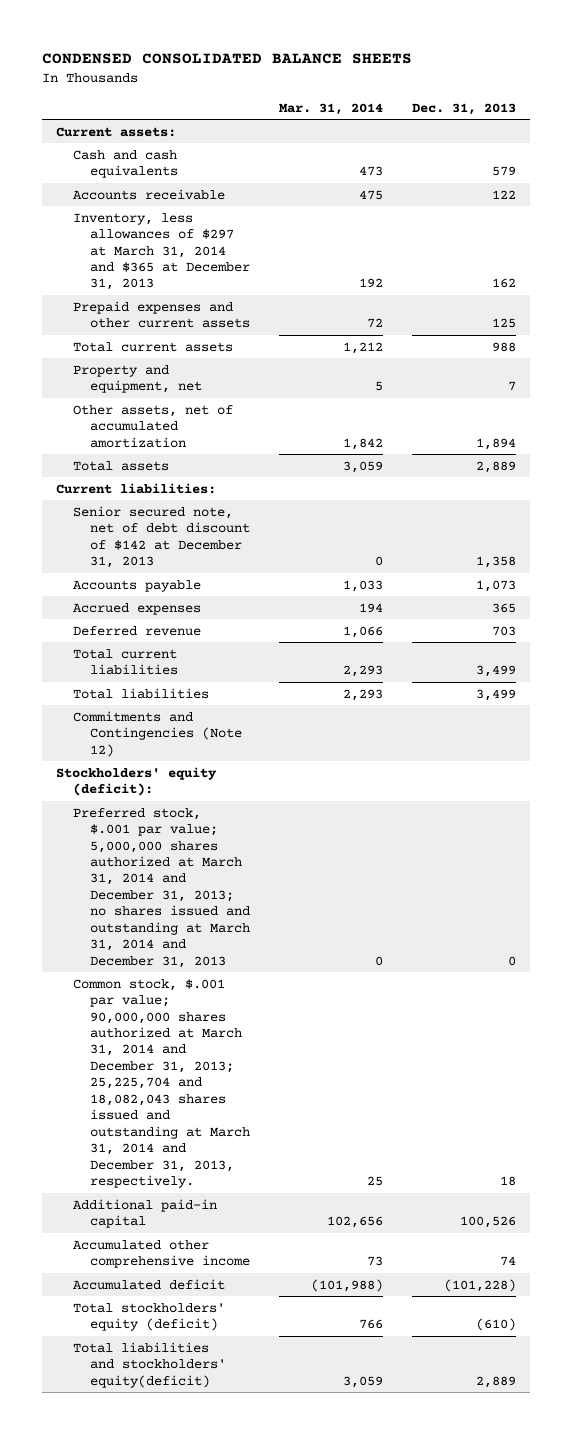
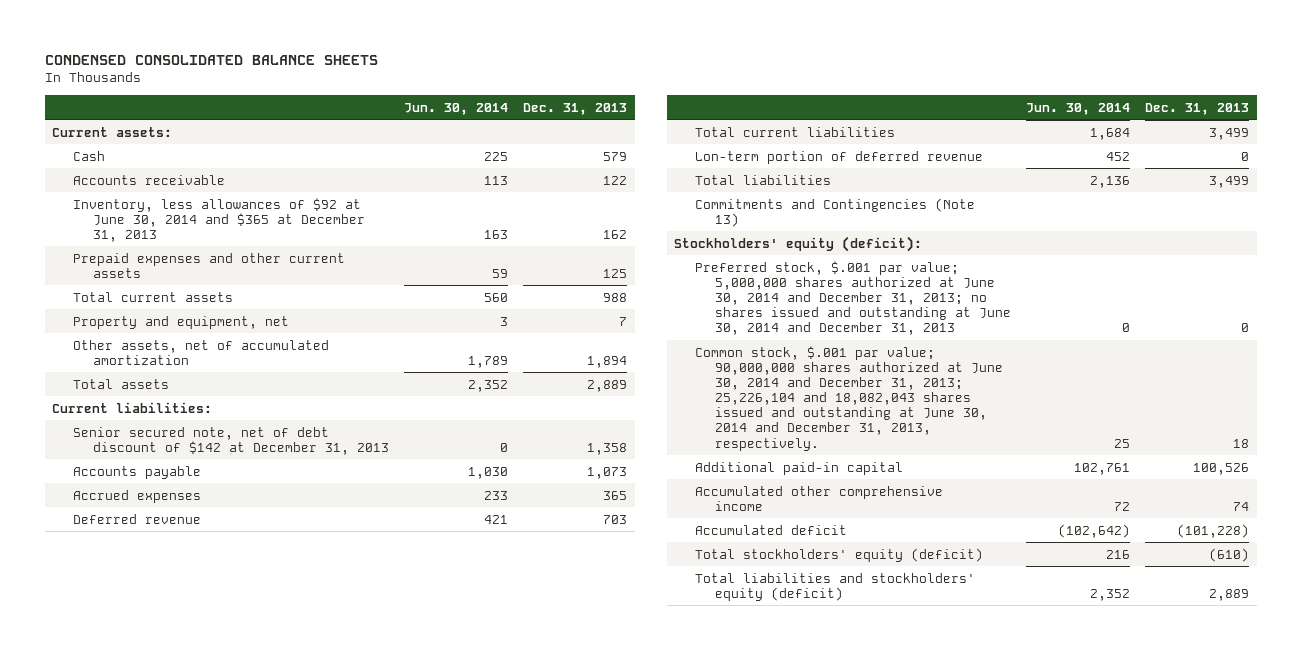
- | Mar. 31, 2014 | Dec. 31, 2013
+ | Jun. 30, 2014 | Dec. 31, 2013
- Cash and cash equivalents | 473 | 579
+ Cash | 225 | 579
- Inventory, less allowances of $297 at March 31, 2014 and $365 at December 31, 2013 | 192 | 162
+ Inventory, less allowances of $92 at June 30, 2014 and $365 at December 31, 2013 | 163 | 162
+ Lon-term portion of deferred revenue | 452 | 0
- Commitments and Contingencies (Note 12)
+ Commitments and Contingencies (Note 13)
- Preferred stock, $.001 par value; 5,000,000 shares authorized at March 31, 2014 and December 31, 2013; no shares issued and outstanding at March 31, 2014 and December 31, 2013 | 0 | 0
- Common stock, $.001 par value; 90,000,000 shares authorized at March 31, 2014 and December 31, 2013; 25,225,704 and 18,082,043 shares issued and outstanding at March 31, 2014 and December 31, 2013, respectively. | 25 | 18
+ Preferred stock, $.001 par value; 5,000,000 shares authorized at June 30, 2014 and December 31, 2013; no shares issued and outstanding at June 30, 2014 and December 31, 2013 | 0 | 0
+ Common stock, $.001 par value; 90,000,000 shares authorized at June 30, 2014 and December 31, 2013; 25,226,104 and 18,082,043 shares issued and outstanding at June 30, 2014 and December 31, 2013, respectively. | 25 | 18
- Total liabilities and stockholders' equity(deficit) | 3,059 | 2,889
+ Total liabilities and stockholders' equity (deficit) | 2,352 | 2,889

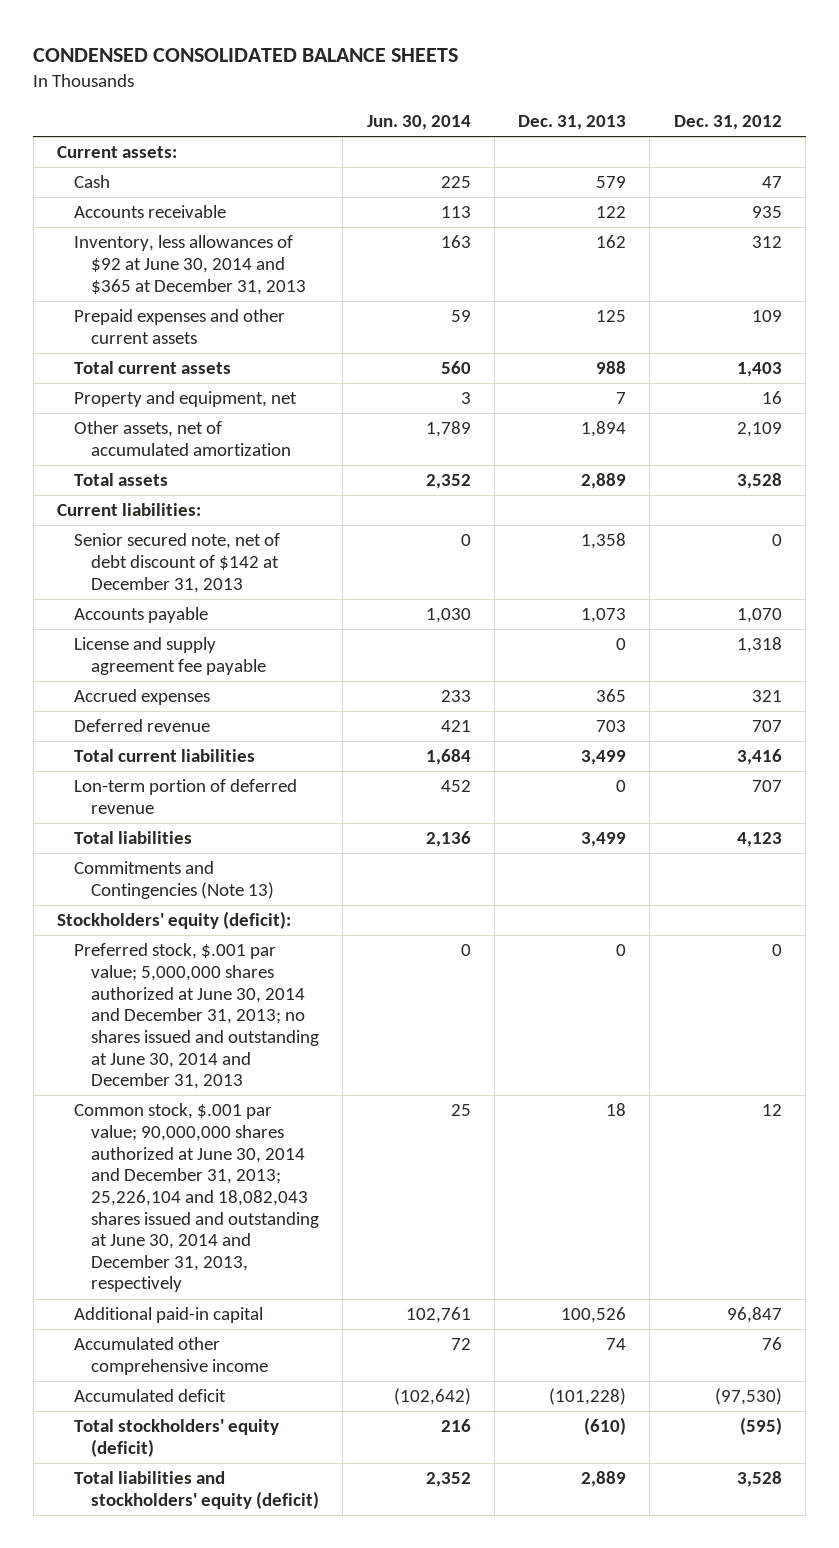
- | Jun. 30, 2014 | Dec. 31, 2013
+ | Jun. 30, 2014 | Dec. 31, 2013 | Dec. 31, 2012
+ License and supply agreement fee payable | | 0 | 1,318
- Common stock, $.001 par value; 90,000,000 shares authorized at June 30, 2014 and December 31, 2013; 25,226,104 and 18,082,043 shares issued and outstanding at June 30, 2014 and December 31, 2013, respectively. | 25 | 18
+ Common stock, $.001 par value; 90,000,000 shares authorized at June 30, 2014 and December 31, 2013; 25,226,104 and 18,082,043 shares issued and outstanding at June 30, 2014 and December 31, 2013, respectively | 25 | 18 | 12

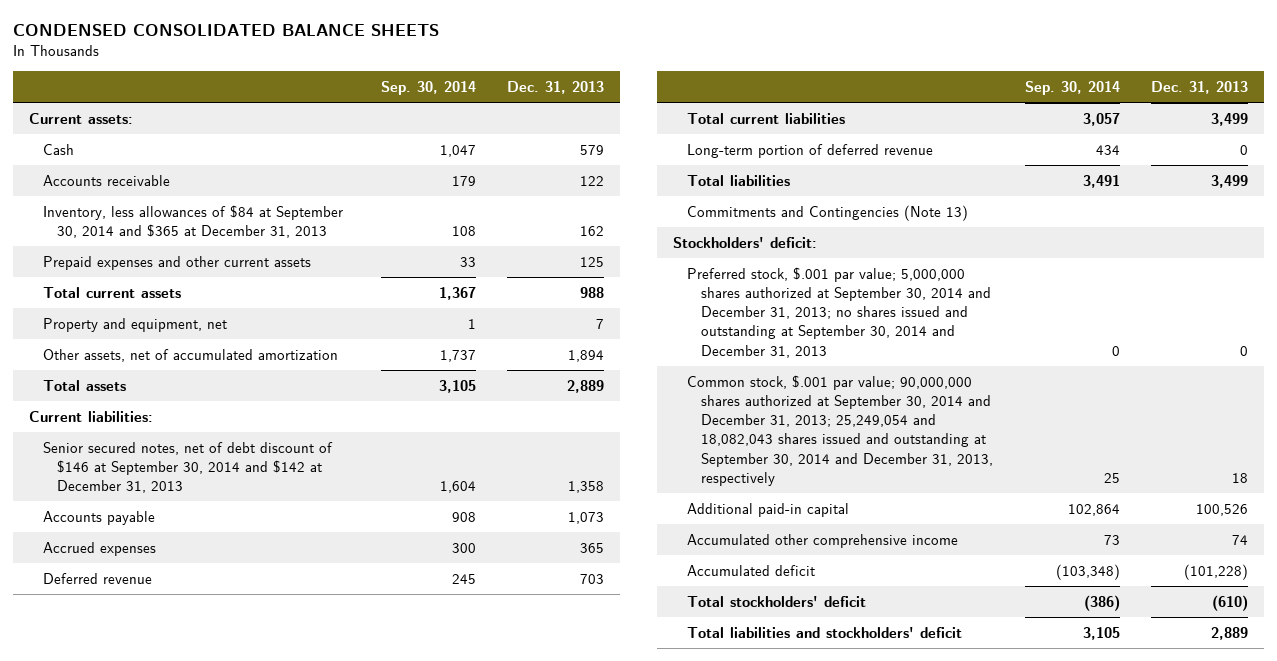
- | Jun. 30, 2014 | Dec. 31, 2013 | Dec. 31, 2012
+ | Sep. 30, 2014 | Dec. 31, 2013
- Inventory, less allowances of $92 at June 30, 2014 and $365 at December 31, 2013 | 163 | 162 | 312
+ Inventory, less allowances of $84 at September 30, 2014 and $365 at December 31, 2013 | 108 | 162
- Senior secured note, net of debt discount of $142 at December 31, 2013 | 0 | 1,358 | 0
+ Senior secured notes, net of debt discount of $146 at September 30, 2014 and $142 at December 31, 2013 | 1,604 | 1,358
- License and supply agreement fee payable | | 0 | 1,318
- Lon-term portion of deferred revenue | 452 | 0 | 707
+ Long-term portion of deferred revenue | 434 | 0
- Stockholders' equity (deficit):
- Preferred stock, $.001 par value; 5,000,000 shares authorized at June 30, 2014 and December 31, 2013; no shares issued and outstanding at June 30, 2014 and December 31, 2013 | 0 | 0 | 0
- Common stock, $.001 par value; 90,000,000 shares authorized at June 30, 2014 and December 31, 2013; 25,226,104 and 18,082,043 shares issued and outstanding at June 30, 2014 and December 31, 2013, respectively | 25 | 18 | 12
+ Stockholders' deficit:
+ Preferred stock, $.001 par value; 5,000,000 shares authorized at September 30, 2014 and December 31, 2013; no shares issued and outstanding at September 30, 2014 and December 31, 2013 | 0 | 0
+ Common stock, $.001 par value; 90,000,000 shares authorized at September 30, 2014 and December 31, 2013; 25,249,054 and 18,082,043 shares issued and outstanding at September 30, 2014 and December 31, 2013, respectively | 25 | 18
- Total stockholders' equity (deficit) | 216 | (610) | (595)
- Total liabilities and stockholders' equity (deficit) | 2,352 | 2,889 | 3,528
+ Total stockholders' deficit | (386) | (610)
+ Total liabilities and stockholders' deficit | 3,105 | 2,889

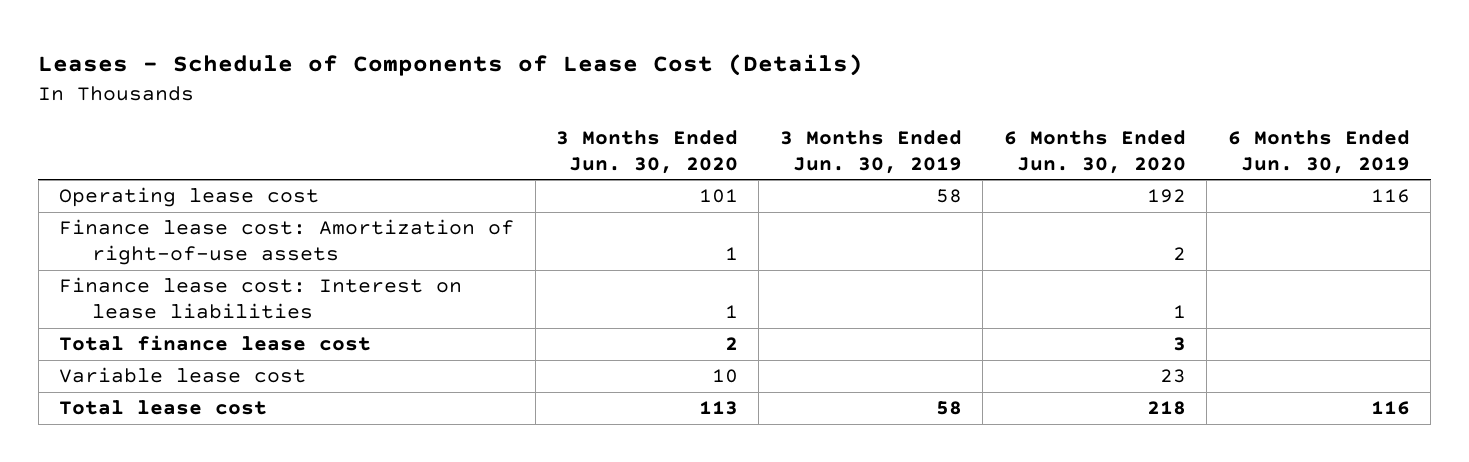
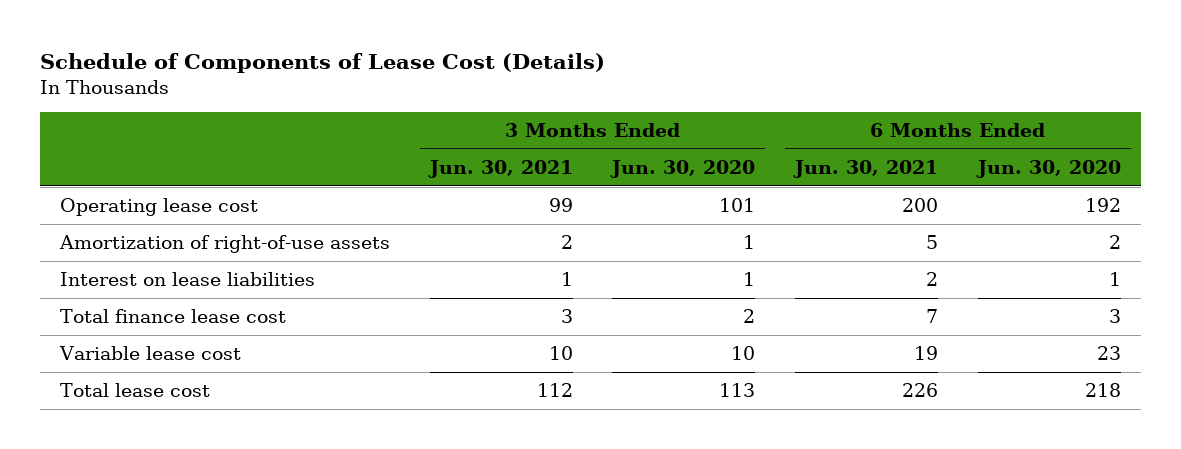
- Leases - Schedule of Components of Lease Cost (Details)
+ Schedule of Components of Lease Cost (Details)
- | 3 Months Ended Jun. 30, 2020 | 3 Months Ended Jun. 30, 2019 | 6 Months Ended Jun. 30, 2020 | 6 Months Ended Jun. 30, 2019
+ | 3 Months Ended Jun. 30, 2021 | 3 Months Ended Jun. 30, 2020 | 6 Months Ended Jun. 30, 2021 | 6 Months Ended Jun. 30, 2020
- Finance lease cost: Amortization of right-of-use assets | 1 | | 2 |
- Finance lease cost: Interest on lease liabilities | 1 | | 1 |
+ Amortization of right-of-use assets | 2 | 1 | 5 | 2
+ Interest on lease liabilities | 1 | 1 | 2 | 1

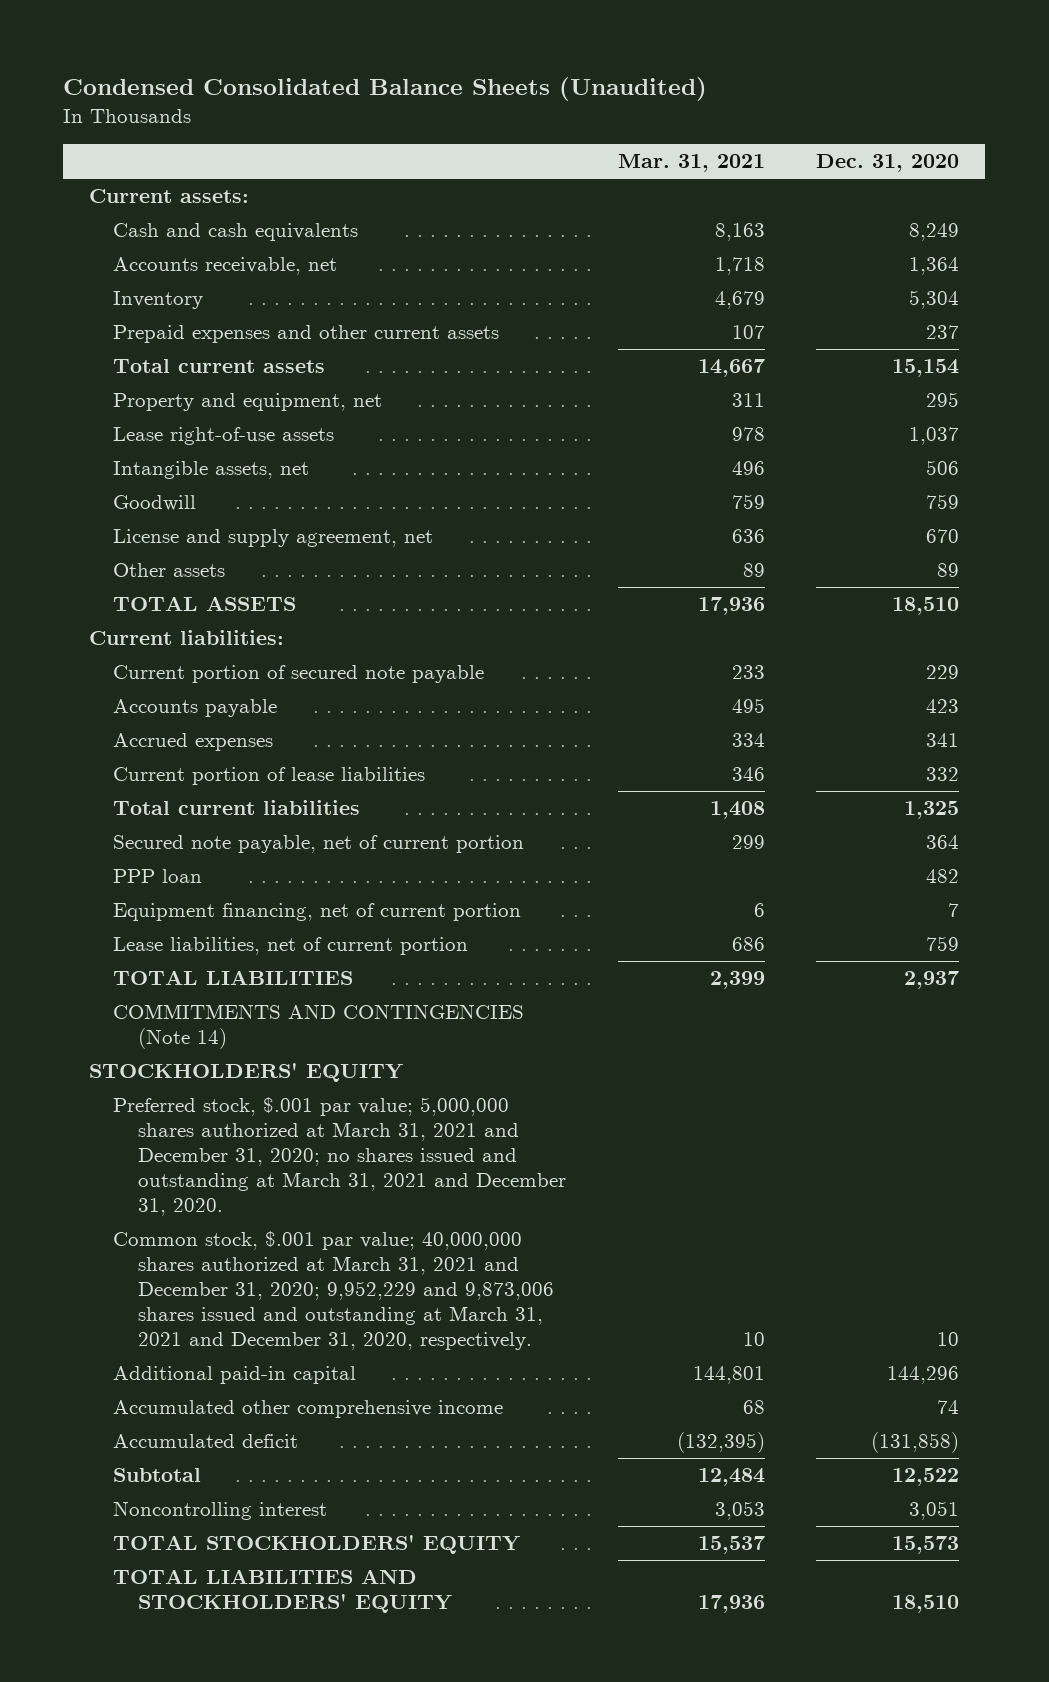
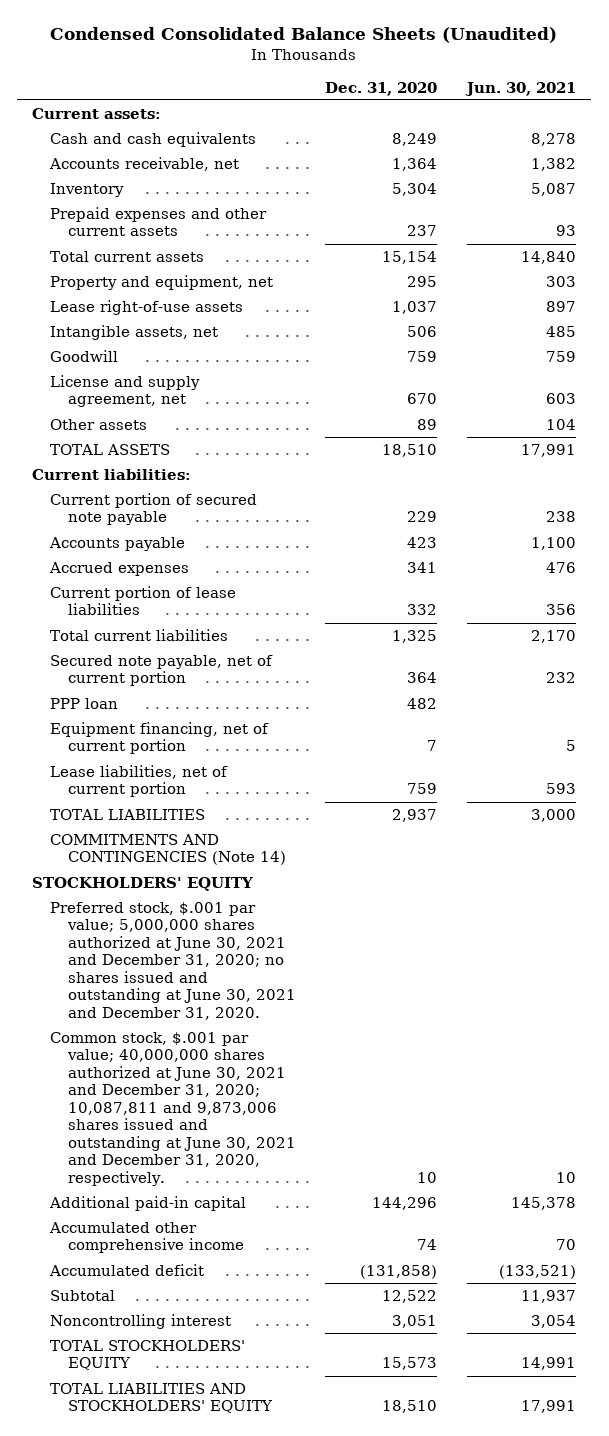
- | Mar. 31, 2021 | Dec. 31, 2020
+ | Dec. 31, 2020 | Jun. 30, 2021
- Preferred stock, $.001 par value; 5,000,000 shares authorized at March 31, 2021 and December 31, 2020; no shares issued and outstanding at March 31, 2021 and December 31, 2020.
- Common stock, $.001 par value; 40,000,000 shares authorized at March 31, 2021 and December 31, 2020; 9,952,229 and 9,873,006 shares issued and outstanding at March 31, 2021 and December 31, 2020, respectively. | 10 | 10
+ Preferred stock, $.001 par value; 5,000,000 shares authorized at June 30, 2021 and December 31, 2020; no shares issued and outstanding at June 30, 2021 and December 31, 2020.
+ Common stock, $.001 par value; 40,000,000 shares authorized at June 30, 2021 and December 31, 2020; 10,087,811 and 9,873,006 shares issued and outstanding at June 30, 2021 and December 31, 2020, respectively. | 10 | 10

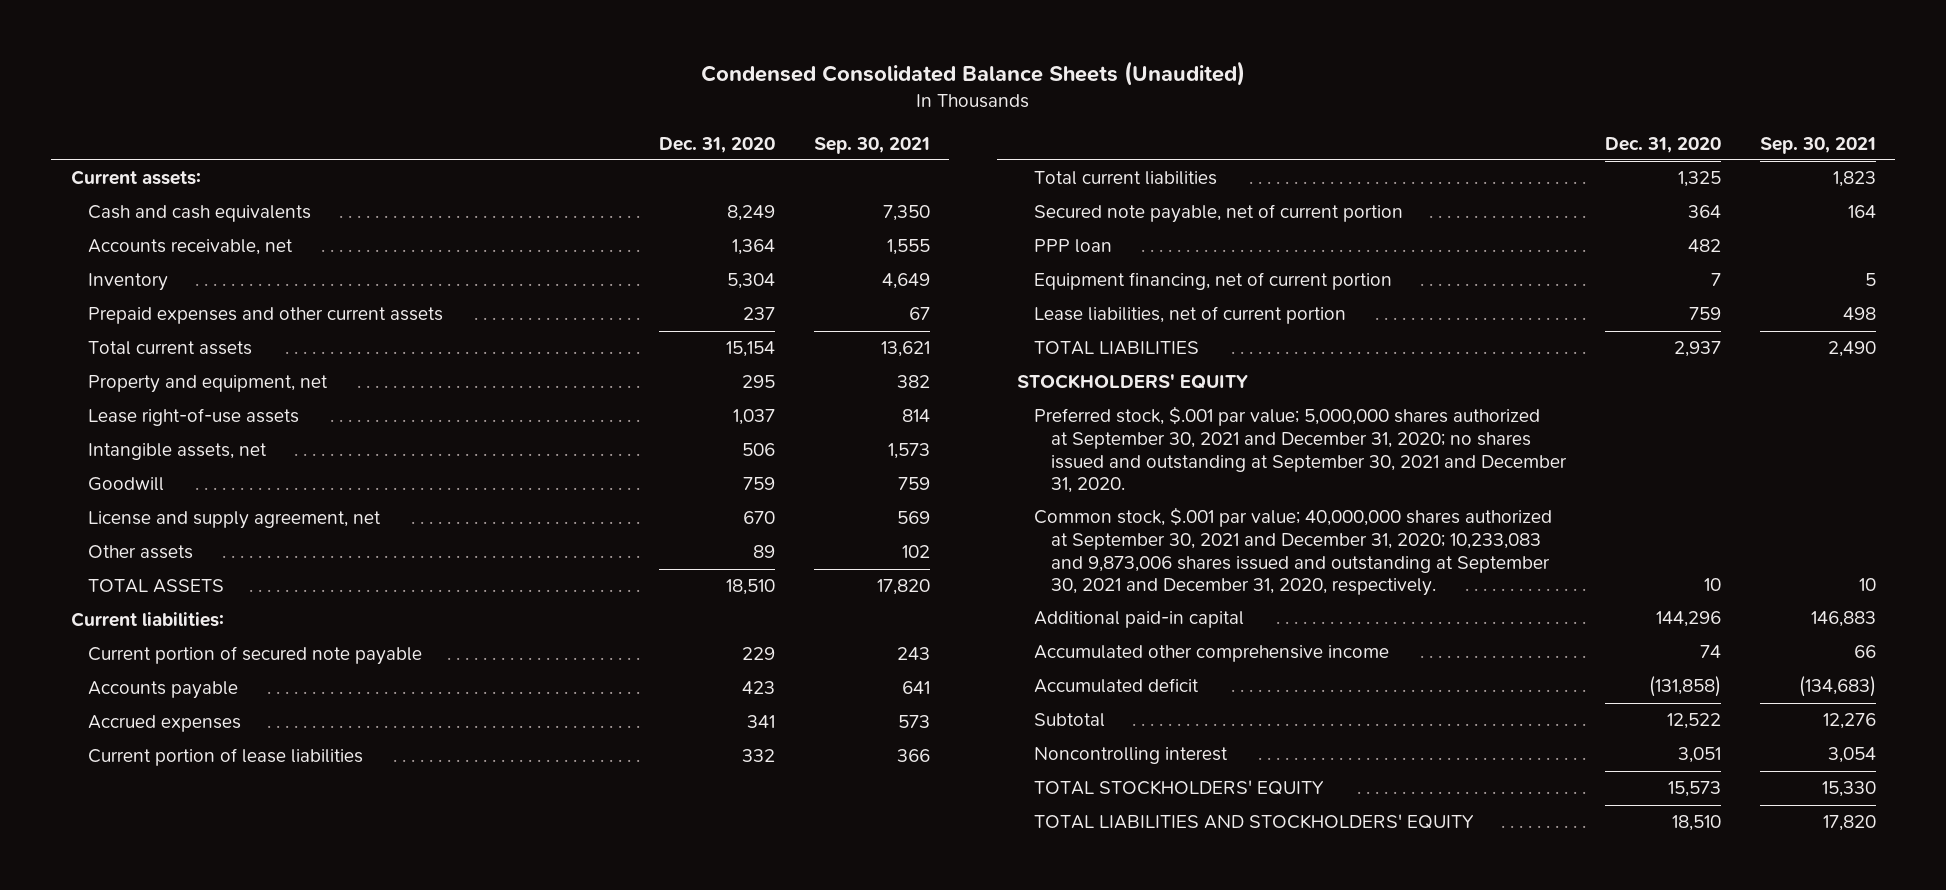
- | Dec. 31, 2020 | Jun. 30, 2021
+ | Dec. 31, 2020 | Sep. 30, 2021
- COMMITMENTS AND CONTINGENCIES (Note 14)
- Preferred stock, $.001 par value; 5,000,000 shares authorized at June 30, 2021 and December 31, 2020; no shares issued and outstanding at June 30, 2021 and December 31, 2020.
- Common stock, $.001 par value; 40,000,000 shares authorized at June 30, 2021 and December 31, 2020; 10,087,811 and 9,873,006 shares issued and outstanding at June 30, 2021 and December 31, 2020, respectively. | 10 | 10
+ Preferred stock, $.001 par value; 5,000,000 shares authorized at September 30, 2021 and December 31, 2020; no shares issued and outstanding at September 30, 2021 and December 31, 2020.
+ Common stock, $.001 par value; 40,000,000 shares authorized at September 30, 2021 and December 31, 2020; 10,233,083 and 9,873,006 shares issued and outstanding at September 30, 2021 and December 31, 2020, respectively. | 10 | 10

